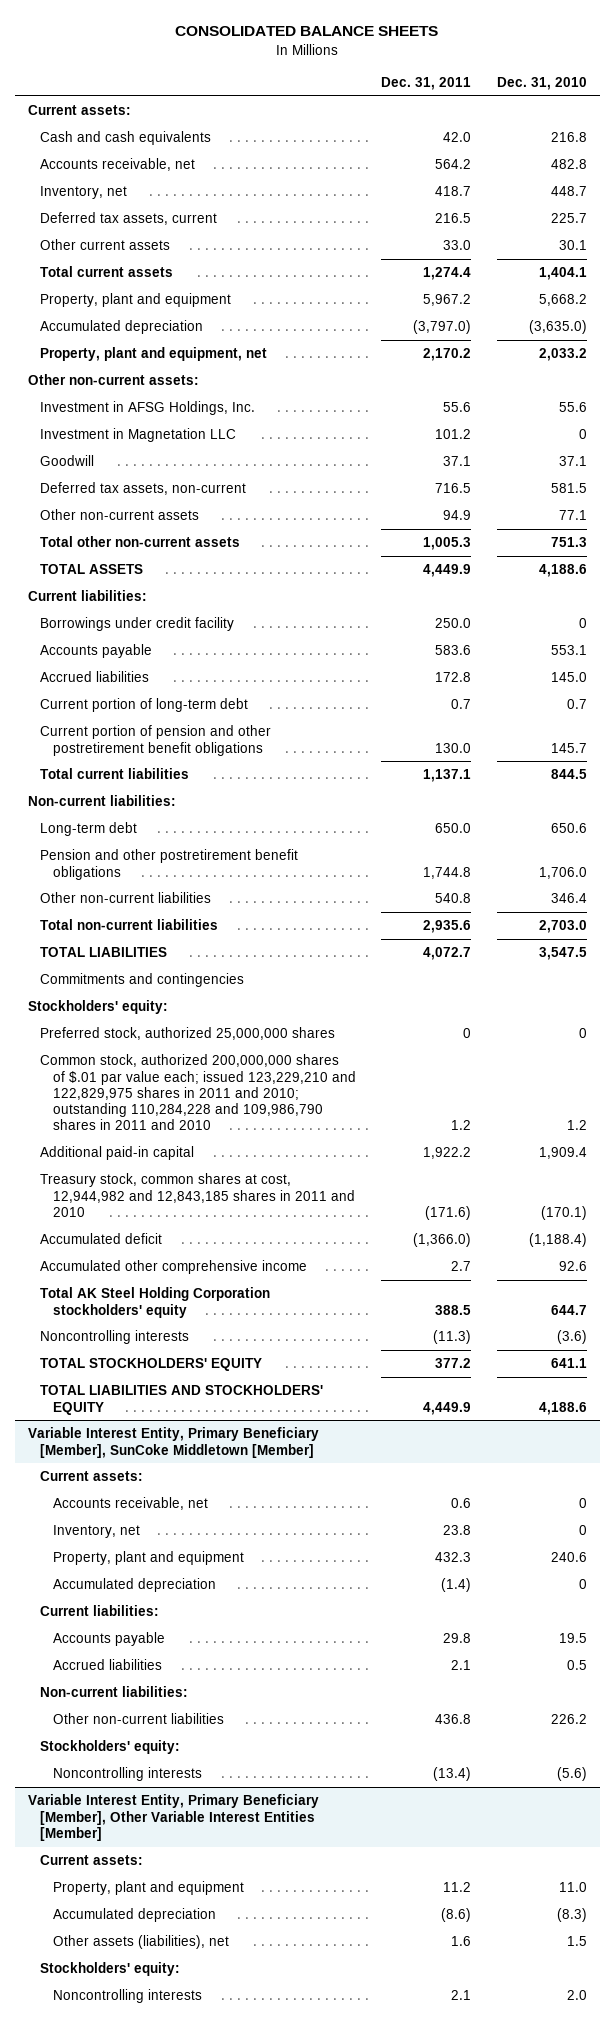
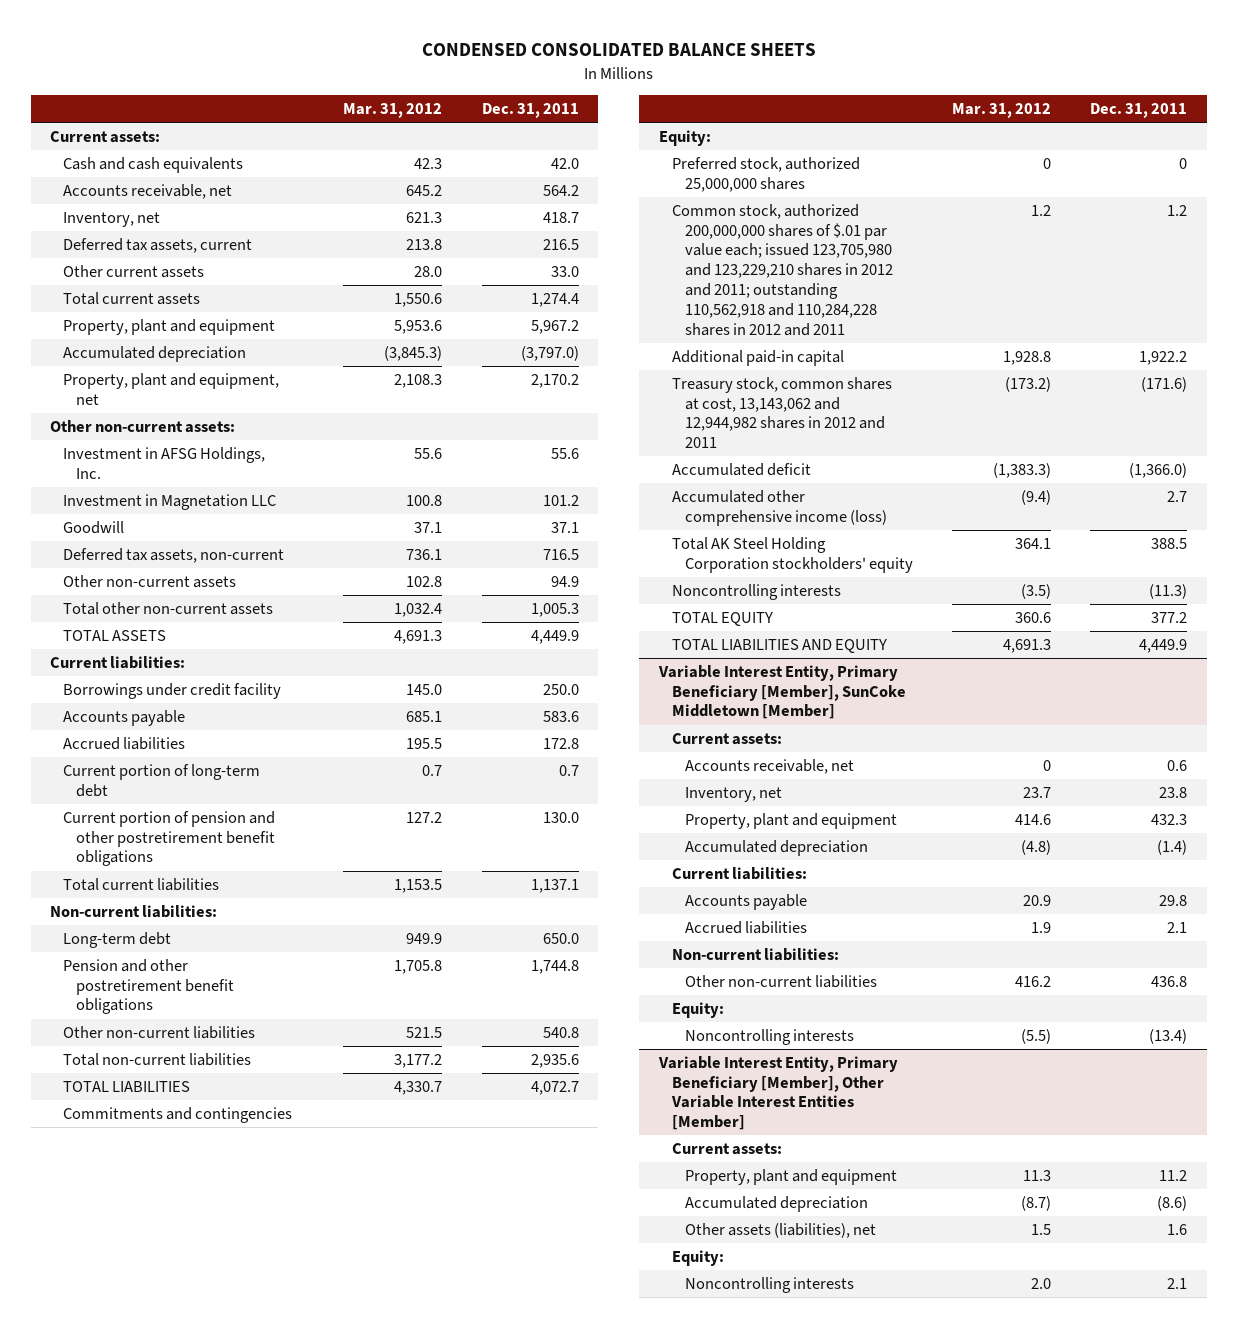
- CONSOLIDATED BALANCE SHEETS
+ CONDENSED CONSOLIDATED BALANCE SHEETS
- | Dec. 31, 2011 | Dec. 31, 2010
+ | Mar. 31, 2012 | Dec. 31, 2011
- Stockholders' equity:
+ Equity:
- Common stock, authorized 200,000,000 shares of $.01 par value each; issued 123,229,210 and 122,829,975 shares in 2011 and 2010; outstanding 110,284,228 and 109,986,790 shares in 2011 and 2010 | 1.2 | 1.2
+ Common stock, authorized 200,000,000 shares of $.01 par value each; issued 123,705,980 and 123,229,210 shares in 2012 and 2011; outstanding 110,562,918 and 110,284,228 shares in 2012 and 2011 | 1.2 | 1.2
- Treasury stock, common shares at cost, 12,944,982 and 12,843,185 shares in 2011 and 2010 | (171.6) | (170.1)
+ Treasury stock, common shares at cost, 13,143,062 and 12,944,982 shares in 2012 and 2011 | (173.2) | (171.6)
- Accumulated other comprehensive income | 2.7 | 92.6
+ Accumulated other comprehensive income (loss) | (9.4) | 2.7
- TOTAL STOCKHOLDERS' EQUITY | 377.2 | 641.1
- TOTAL LIABILITIES AND STOCKHOLDERS' EQUITY | 4,449.9 | 4,188.6
+ TOTAL EQUITY | 360.6 | 377.2
+ TOTAL LIABILITIES AND EQUITY | 4,691.3 | 4,449.9
@ Variable Interest Entity, Primary Beneficiary [Member], SunCoke Middletown [Member]
- Stockholders' equity:
+ Equity:
@ Variable Interest Entity, Primary Beneficiary [Member], Other Variable Interest Entities [Member]
- Stockholders' equity:
+ Equity:

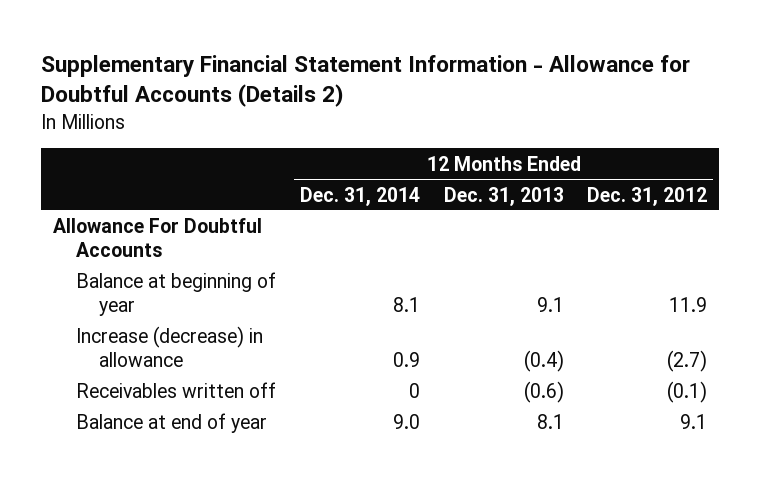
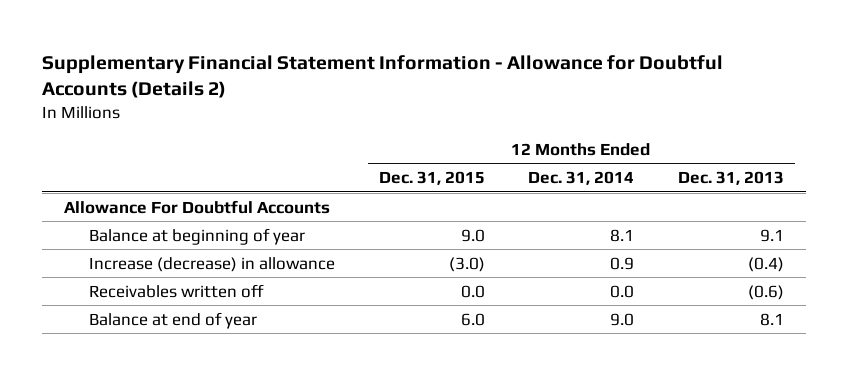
- | 12 Months Ended Dec. 31, 2014 | 12 Months Ended Dec. 31, 2013 | 12 Months Ended Dec. 31, 2012
+ | 12 Months Ended Dec. 31, 2015 | 12 Months Ended Dec. 31, 2014 | 12 Months Ended Dec. 31, 2013
- Receivables written off | 0 | (0.6) | (0.1)
+ Receivables written off | 0.0 | 0.0 | (0.6)

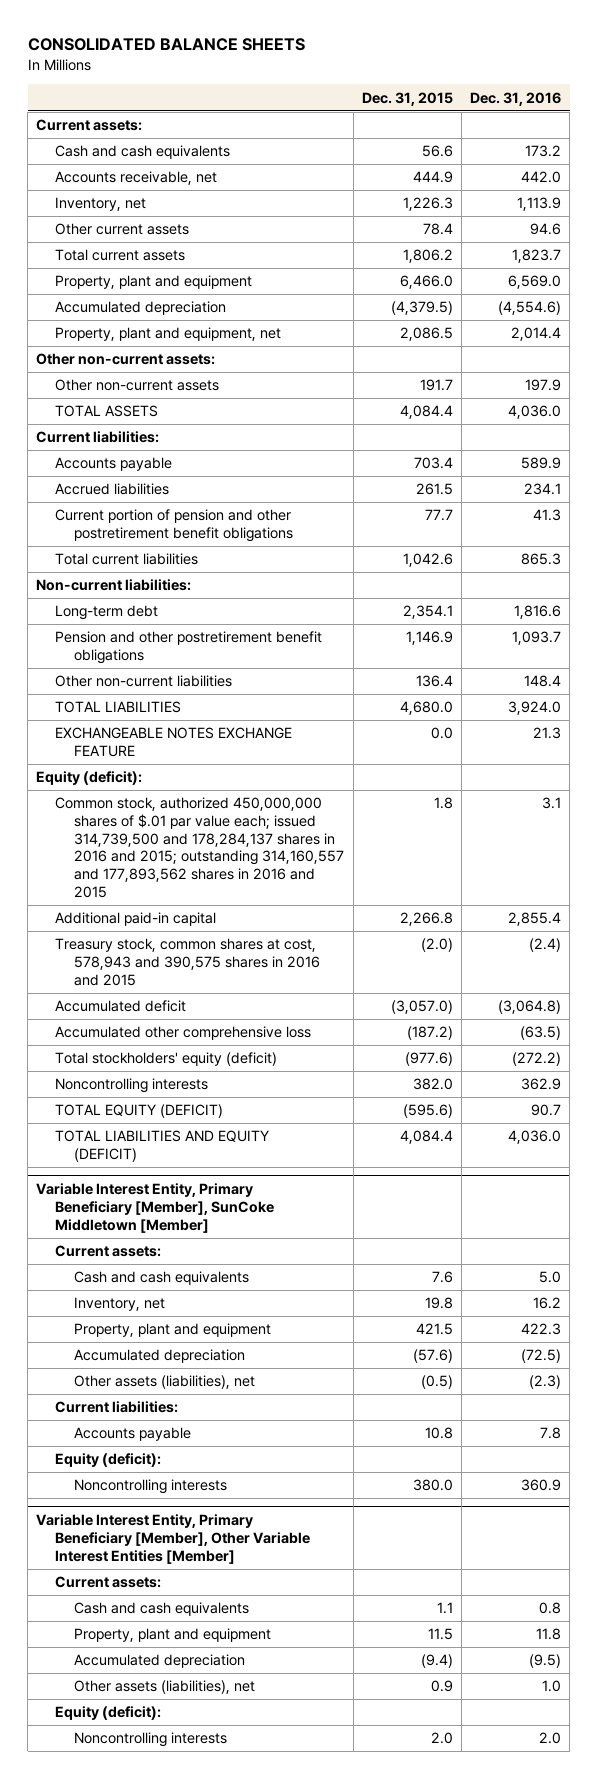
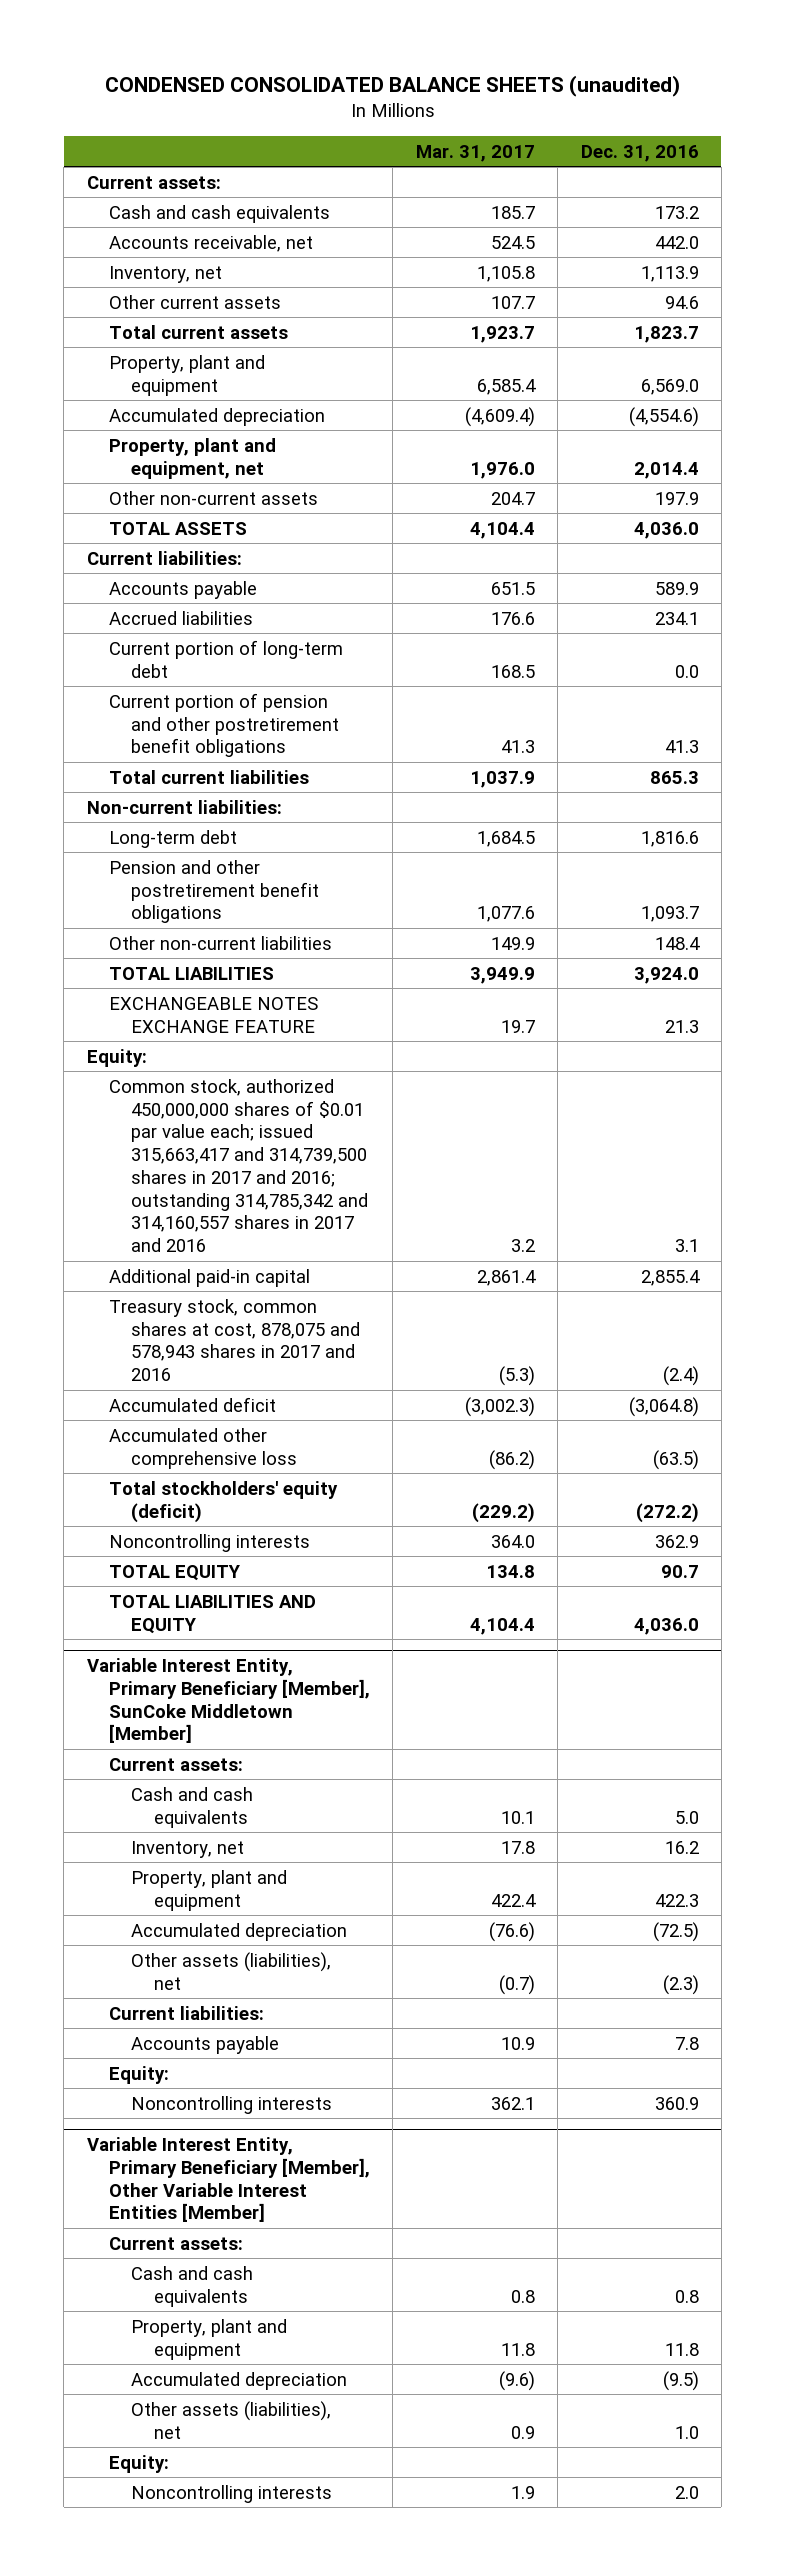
- CONSOLIDATED BALANCE SHEETS
+ CONDENSED CONSOLIDATED BALANCE SHEETS (unaudited)
- | Dec. 31, 2015 | Dec. 31, 2016
+ | Mar. 31, 2017 | Dec. 31, 2016
- Other non-current assets:
+ Current portion of long-term debt | 168.5 | 0.0
- Equity (deficit):
- Common stock, authorized 450,000,000 shares of $.01 par value each; issued 314,739,500 and 178,284,137 shares in 2016 and 2015; outstanding 314,160,557 and 177,893,562 shares in 2016 and 2015 | 1.8 | 3.1
+ Equity:
+ Common stock, authorized 450,000,000 shares of $0.01 par value each; issued 315,663,417 and 314,739,500 shares in 2017 and 2016; outstanding 314,785,342 and 314,160,557 shares in 2017 and 2016 | 3.2 | 3.1
- Treasury stock, common shares at cost, 578,943 and 390,575 shares in 2016 and 2015 | (2.0) | (2.4)
+ Treasury stock, common shares at cost, 878,075 and 578,943 shares in 2017 and 2016 | (5.3) | (2.4)
- TOTAL EQUITY (DEFICIT) | (595.6) | 90.7
- TOTAL LIABILITIES AND EQUITY (DEFICIT) | 4,084.4 | 4,036.0
+ TOTAL EQUITY | 134.8 | 90.7
+ TOTAL LIABILITIES AND EQUITY | 4,104.4 | 4,036.0
@ Variable Interest Entity, Primary Beneficiary [Member], SunCoke Middletown [Member]
- Equity (deficit):
+ Equity:
@ Variable Interest Entity, Primary Beneficiary [Member], Other Variable Interest Entities [Member]
- Equity (deficit):
+ Equity:

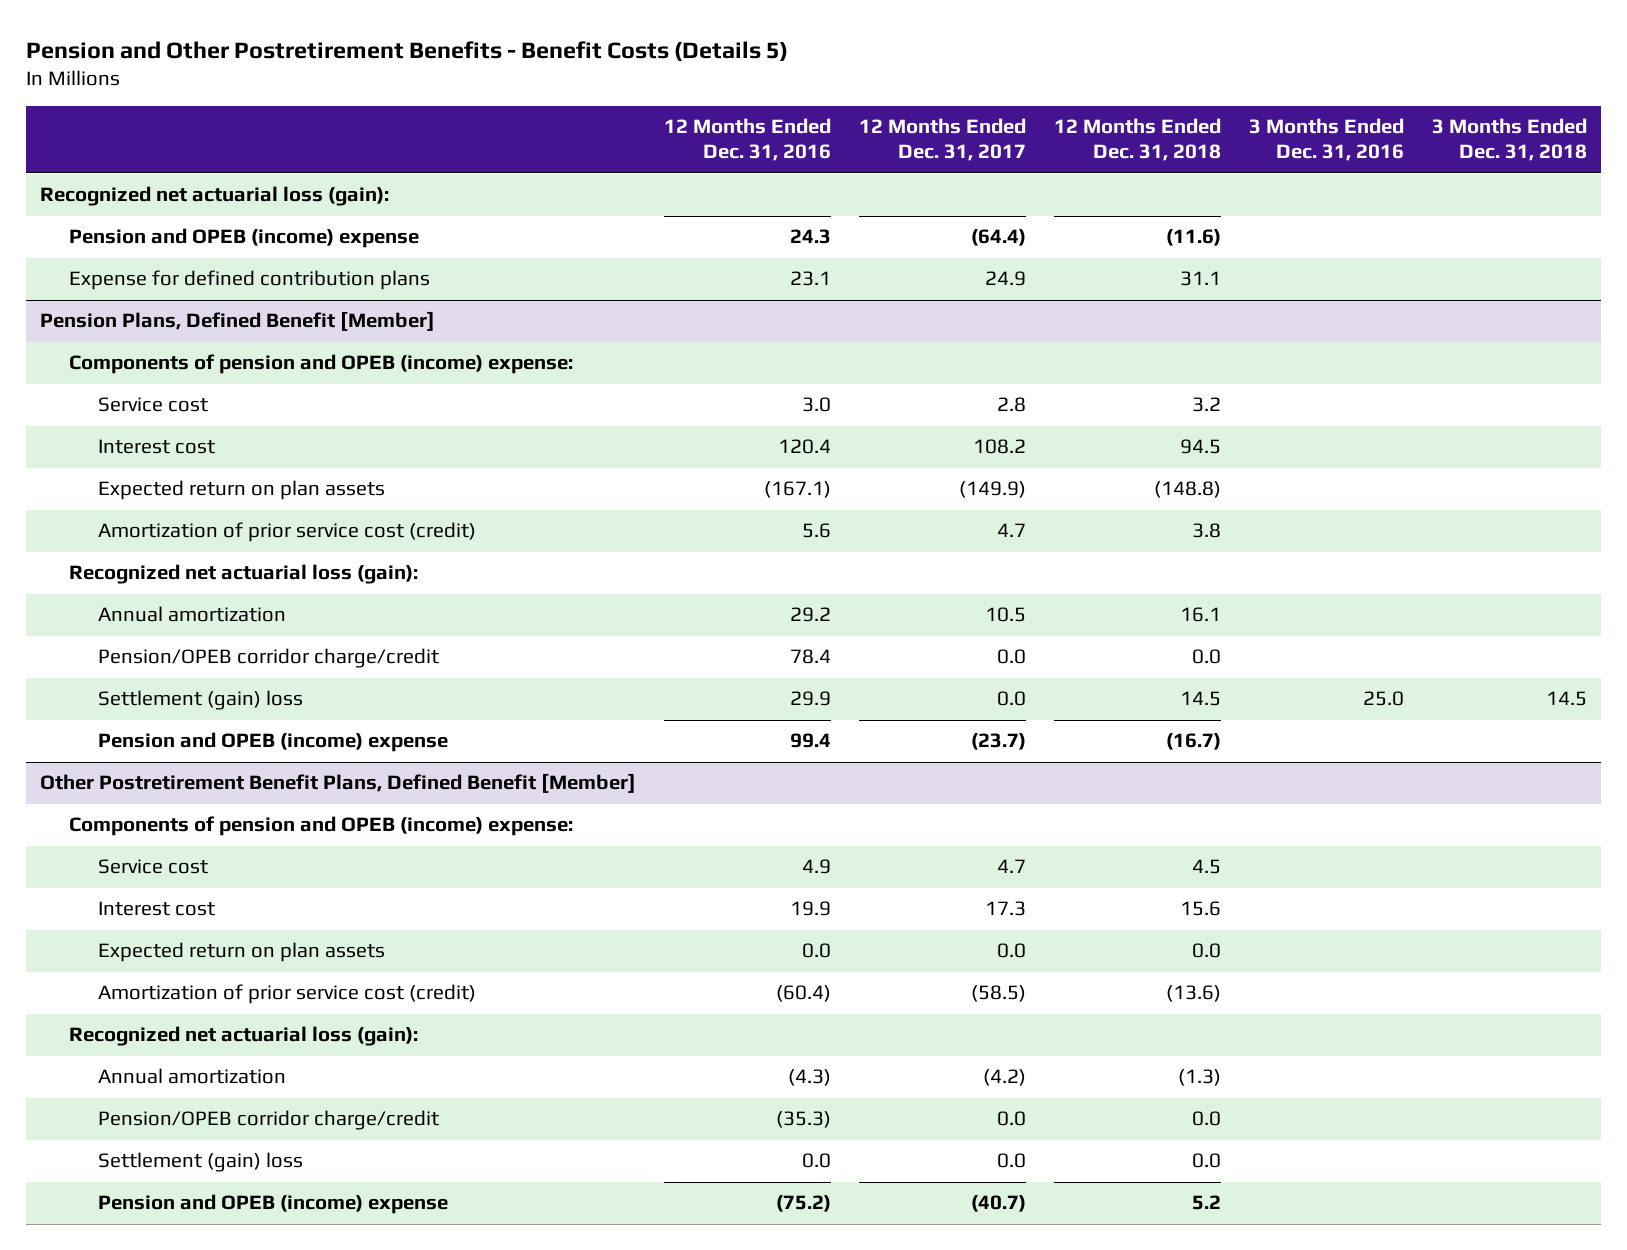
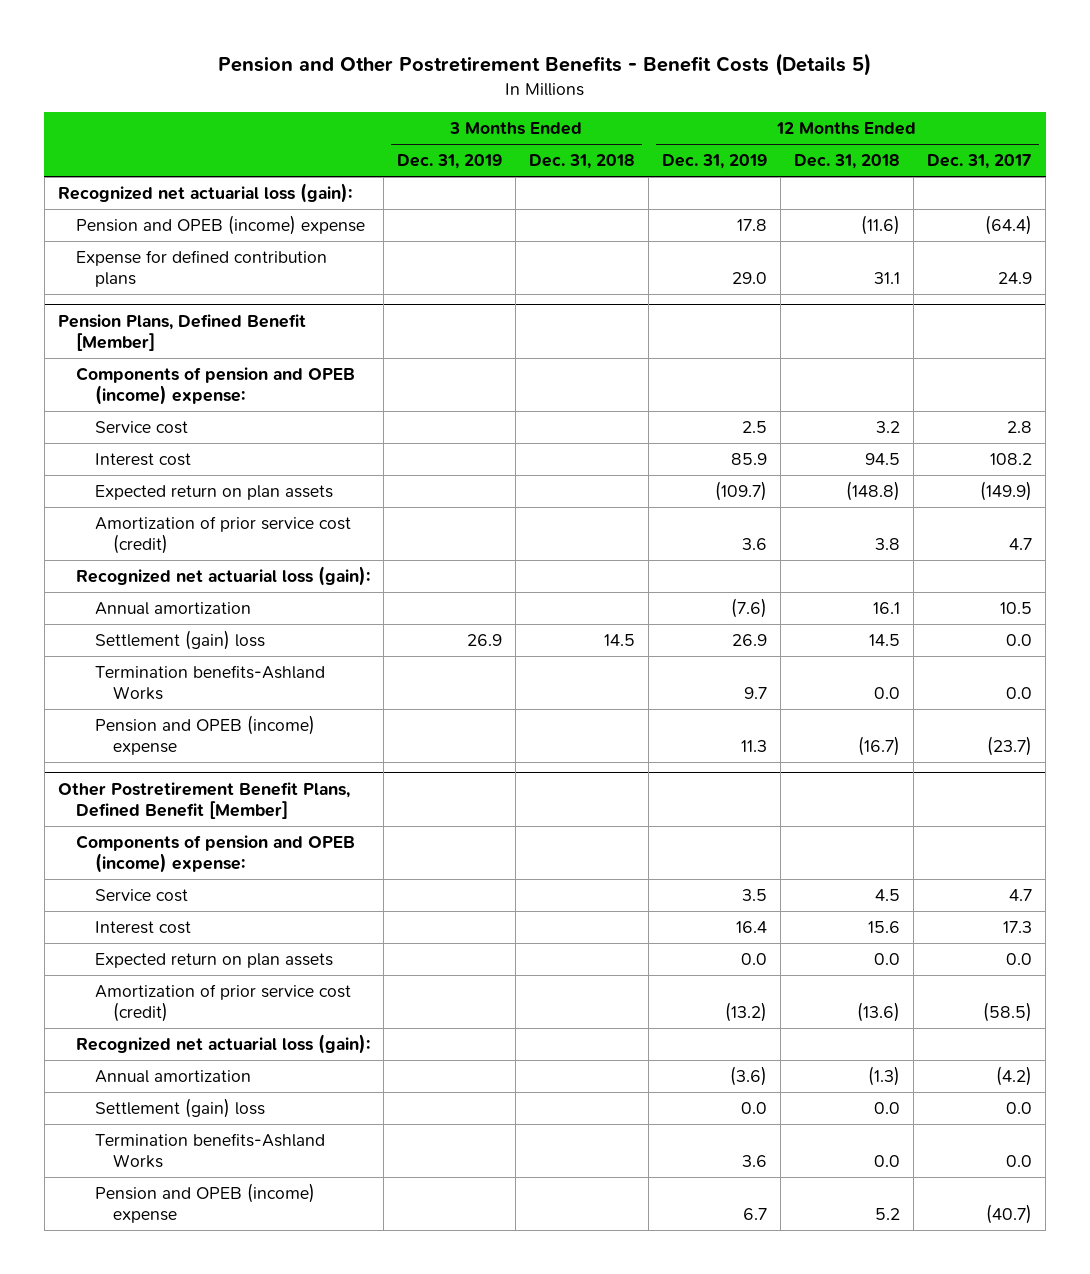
- | 12 Months Ended Dec. 31, 2016 | 12 Months Ended Dec. 31, 2017 | 12 Months Ended Dec. 31, 2018 | 3 Months Ended Dec. 31, 2016 | 3 Months Ended Dec. 31, 2018
+ | 3 Months Ended Dec. 31, 2019 | 3 Months Ended Dec. 31, 2018 | 12 Months Ended Dec. 31, 2019 | 12 Months Ended Dec. 31, 2018 | 12 Months Ended Dec. 31, 2017
@ Pension Plans, Defined Benefit [Member]
- Pension/OPEB corridor charge/credit | 78.4 | 0.0 | 0.0 | |
+ Termination benefits-Ashland Works | | | 9.7 | 0.0 | 0.0
@ Other Postretirement Benefit Plans, Defined Benefit [Member]
- Pension/OPEB corridor charge/credit | (35.3) | 0.0 | 0.0 | |
+ Termination benefits-Ashland Works | | | 3.6 | 0.0 | 0.0

